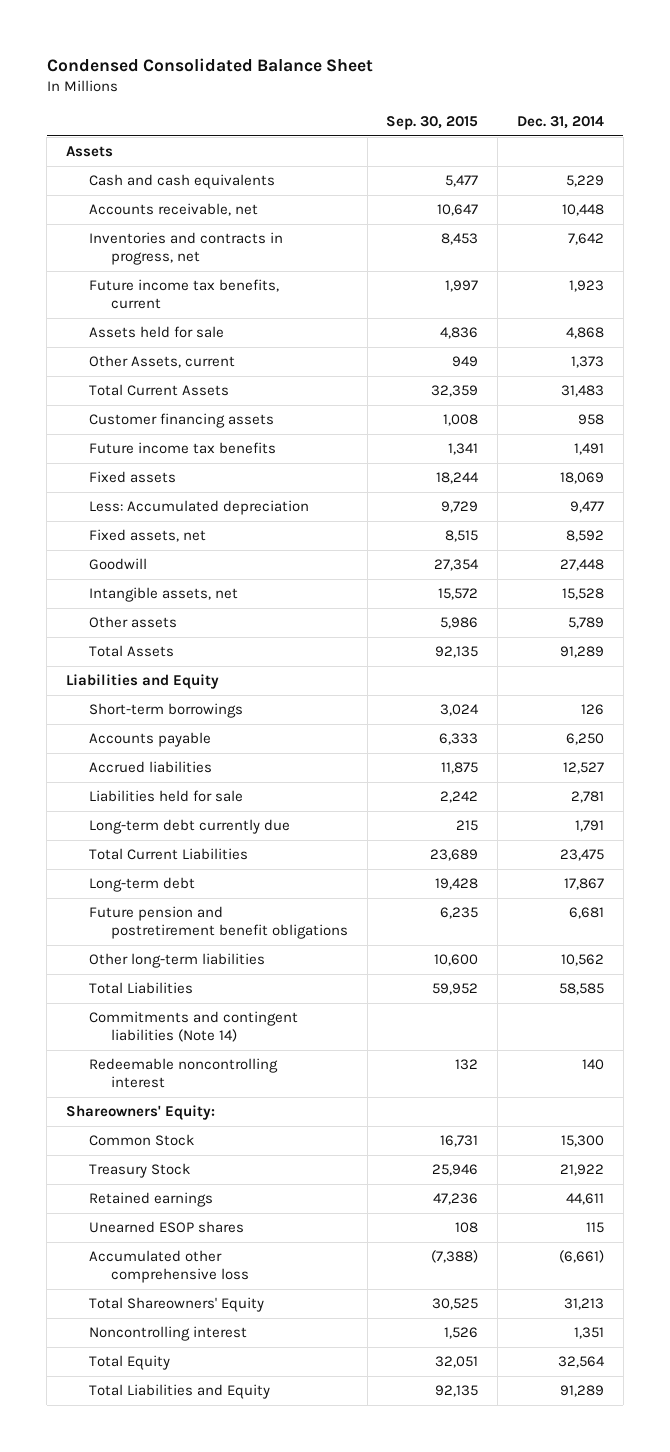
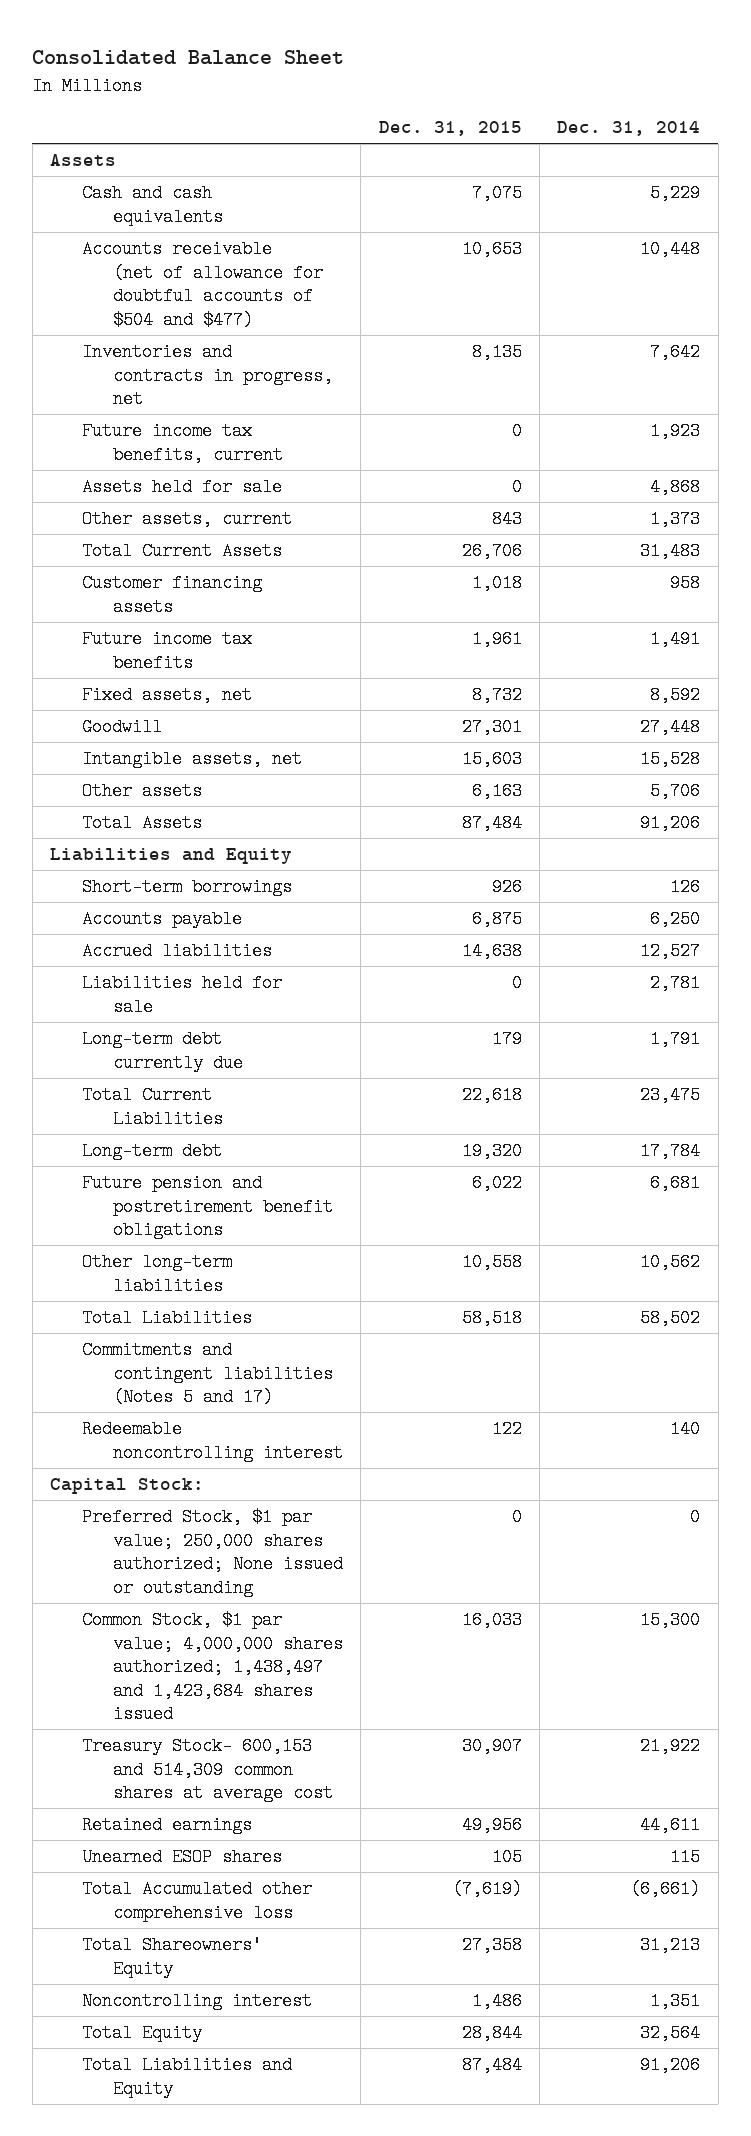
- Condensed Consolidated Balance Sheet
+ Consolidated Balance Sheet
- | Sep. 30, 2015 | Dec. 31, 2014
+ | Dec. 31, 2015 | Dec. 31, 2014
- Accounts receivable, net | 10,647 | 10,448
+ Accounts receivable (net of allowance for doubtful accounts of $504 and $477) | 10,653 | 10,448
- Other Assets, current | 949 | 1,373
+ Other assets, current | 843 | 1,373
- Fixed assets | 18,244 | 18,069
- Less: Accumulated depreciation | 9,729 | 9,477
- Other assets | 5,986 | 5,789
- Total Assets | 92,135 | 91,289
+ Other assets | 6,163 | 5,706
+ Total Assets | 87,484 | 91,206
- Long-term debt | 19,428 | 17,867
+ Long-term debt | 19,320 | 17,784
- Total Liabilities | 59,952 | 58,585
- Commitments and contingent liabilities (Note 14)
+ Total Liabilities | 58,518 | 58,502
+ Commitments and contingent liabilities (Notes 5 and 17)
- Shareowners' Equity:
- Common Stock | 16,731 | 15,300
- Treasury Stock | 25,946 | 21,922
+ Capital Stock:
+ Preferred Stock, $1 par value; 250,000 shares authorized; None issued or outstanding | 0 | 0
+ Common Stock, $1 par value; 4,000,000 shares authorized; 1,438,497 and 1,423,684 shares issued | 16,033 | 15,300
+ Treasury Stock- 600,153 and 514,309 common shares at average cost | 30,907 | 21,922
- Accumulated other comprehensive loss | (7,388) | (6,661)
+ Total Accumulated other comprehensive loss | (7,619) | (6,661)
- Total Liabilities and Equity | 92,135 | 91,289
+ Total Liabilities and Equity | 87,484 | 91,206

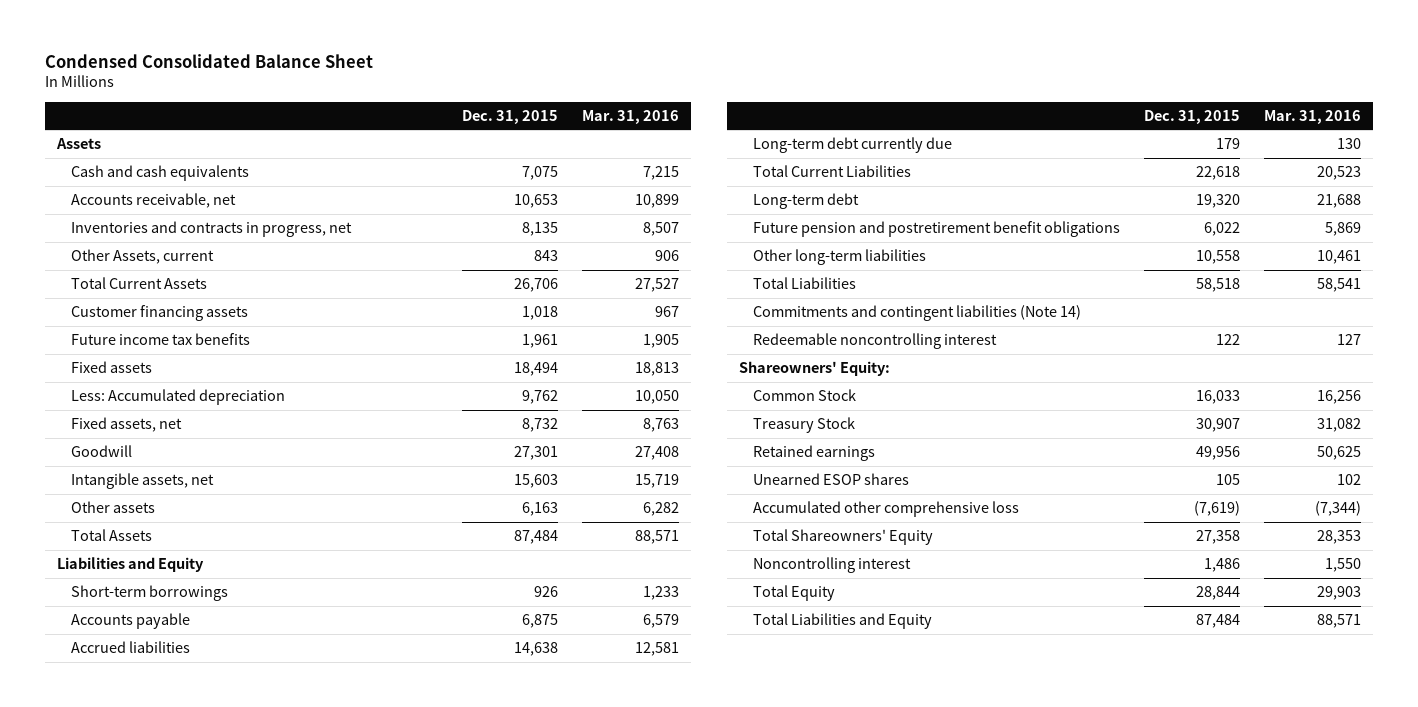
- Consolidated Balance Sheet
+ Condensed Consolidated Balance Sheet
- | Dec. 31, 2015 | Dec. 31, 2014
+ | Dec. 31, 2015 | Mar. 31, 2016
- Accounts receivable (net of allowance for doubtful accounts of $504 and $477) | 10,653 | 10,448
+ Accounts receivable, net | 10,653 | 10,899
- Future income tax benefits, current | 0 | 1,923
- Assets held for sale | 0 | 4,868
- Other assets, current | 843 | 1,373
+ Other Assets, current | 843 | 906
+ Fixed assets | 18,494 | 18,813
+ Less: Accumulated depreciation | 9,762 | 10,050
- Liabilities held for sale | 0 | 2,781
- Commitments and contingent liabilities (Notes 5 and 17)
+ Commitments and contingent liabilities (Note 14)
- Capital Stock:
- Preferred Stock, $1 par value; 250,000 shares authorized; None issued or outstanding | 0 | 0
- Common Stock, $1 par value; 4,000,000 shares authorized; 1,438,497 and 1,423,684 shares issued | 16,033 | 15,300
- Treasury Stock- 600,153 and 514,309 common shares at average cost | 30,907 | 21,922
+ Shareowners' Equity:
+ Common Stock | 16,033 | 16,256
+ Treasury Stock | 30,907 | 31,082
- Total Accumulated other comprehensive loss | (7,619) | (6,661)
+ Accumulated other comprehensive loss | (7,619) | (7,344)

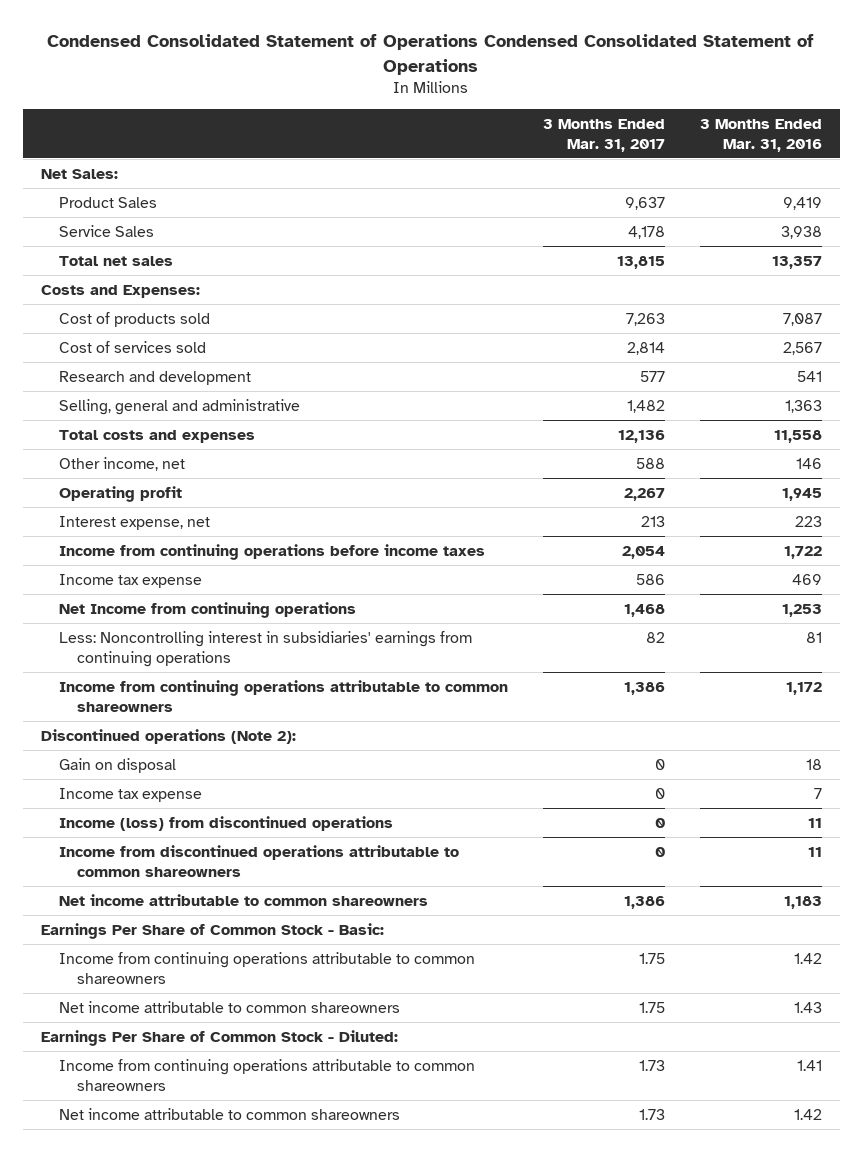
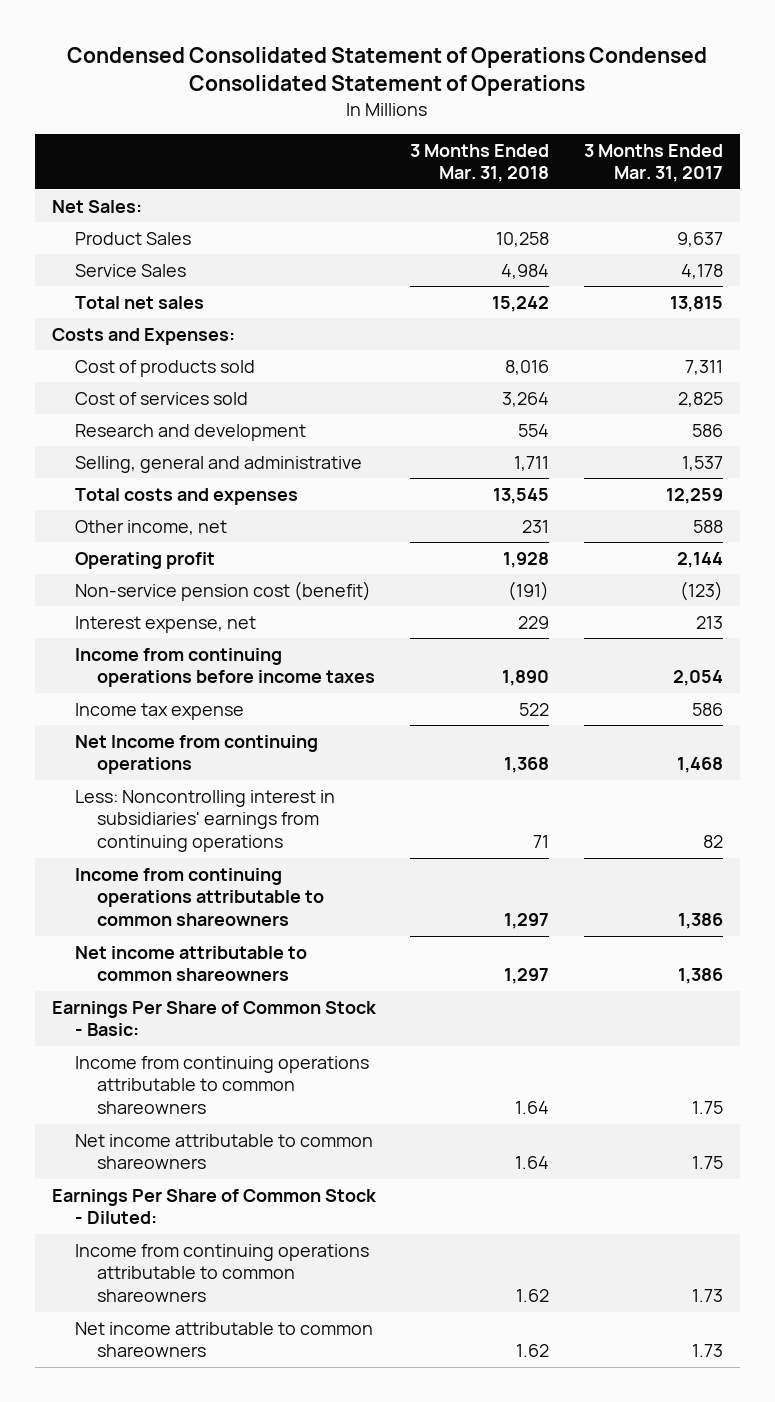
- | 3 Months Ended Mar. 31, 2017 | 3 Months Ended Mar. 31, 2016
+ | 3 Months Ended Mar. 31, 2018 | 3 Months Ended Mar. 31, 2017
- Cost of products sold | 7,263 | 7,087
- Cost of services sold | 2,814 | 2,567
- Research and development | 577 | 541
- Selling, general and administrative | 1,482 | 1,363
- Total costs and expenses | 12,136 | 11,558
+ Cost of products sold | 8,016 | 7,311
+ Cost of services sold | 3,264 | 2,825
+ Research and development | 554 | 586
+ Selling, general and administrative | 1,711 | 1,537
+ Total costs and expenses | 13,545 | 12,259
- Operating profit | 2,267 | 1,945
+ Operating profit | 1,928 | 2,144
+ Non-service pension cost (benefit) | (191) | (123)
- Discontinued operations (Note 2):
- Gain on disposal | 0 | 18
- Income tax expense | 0 | 7
- Income (loss) from discontinued operations | 0 | 11
- Income from discontinued operations attributable to common shareowners | 0 | 11

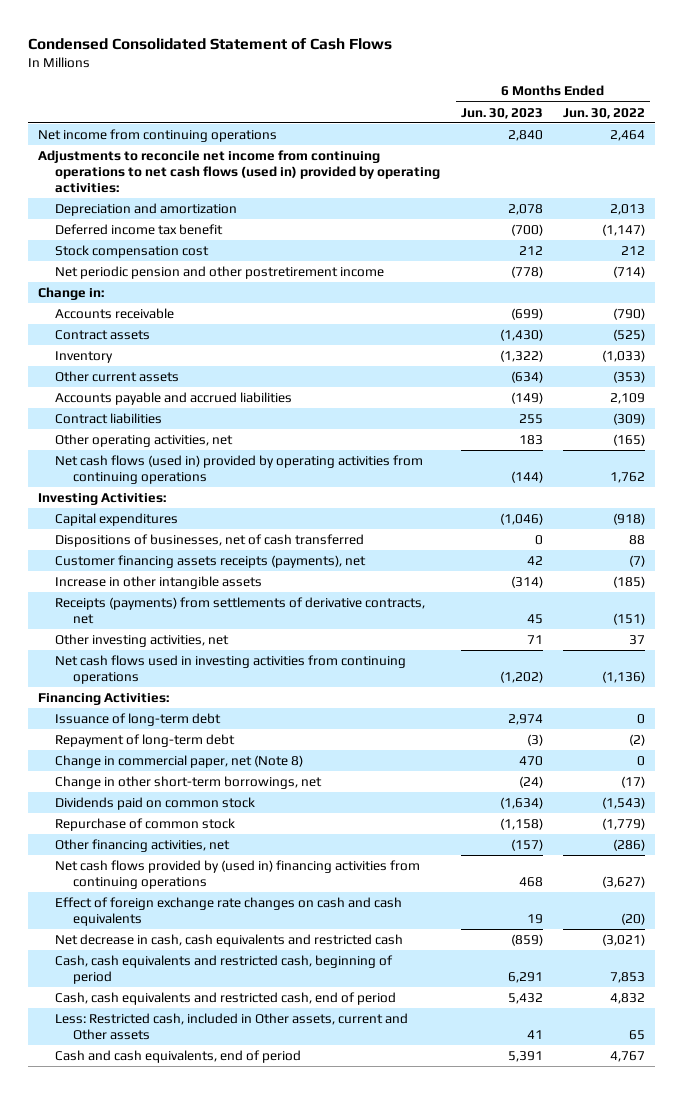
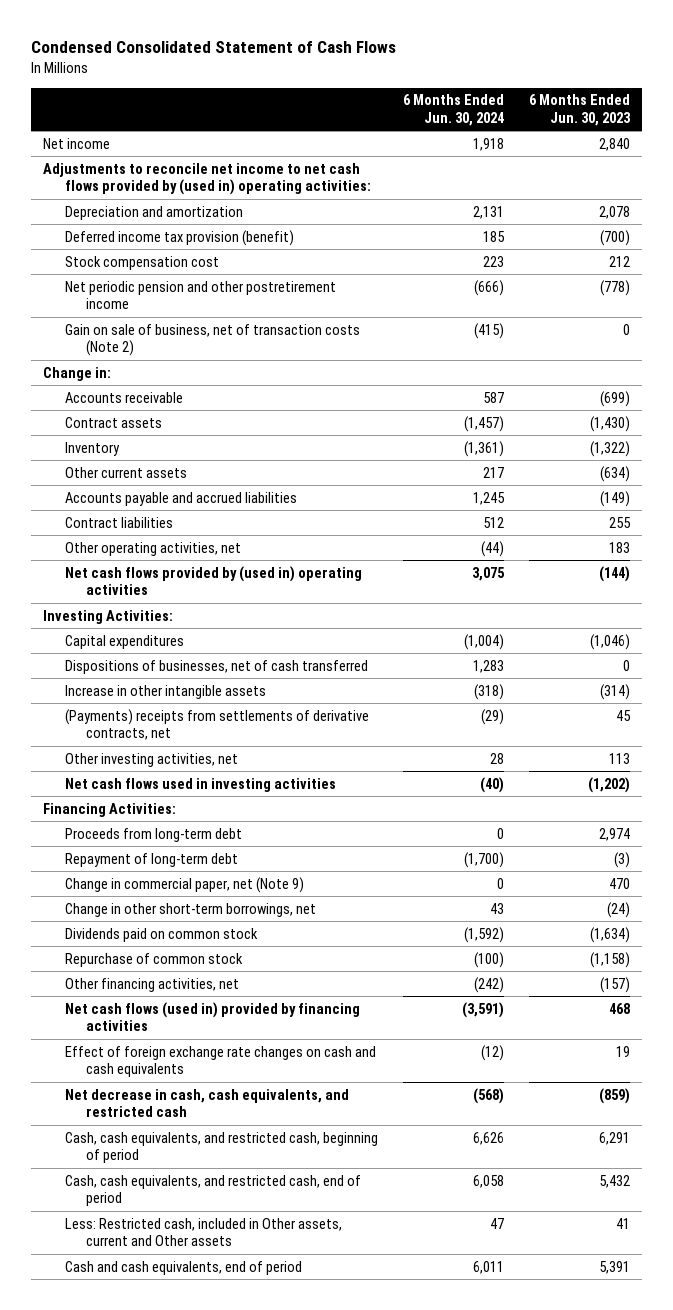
- | 6 Months Ended Jun. 30, 2023 | 6 Months Ended Jun. 30, 2022
+ | 6 Months Ended Jun. 30, 2024 | 6 Months Ended Jun. 30, 2023
- Net income from continuing operations | 2,840 | 2,464
- Adjustments to reconcile net income from continuing operations to net cash flows (used in) provided by operating activities:
+ Net income | 1,918 | 2,840
+ Adjustments to reconcile net income to net cash flows provided by (used in) operating activities:
- Deferred income tax benefit | (700) | (1,147)
+ Deferred income tax provision (benefit) | 185 | (700)
+ Gain on sale of business, net of transaction costs (Note 2) | (415) | 0
- Net cash flows (used in) provided by operating activities from continuing operations | (144) | 1,762
+ Net cash flows provided by (used in) operating activities | 3,075 | (144)
- Customer financing assets receipts (payments), net | 42 | (7)
- Receipts (payments) from settlements of derivative contracts, net | 45 | (151)
- Other investing activities, net | 71 | 37
- Net cash flows used in investing activities from continuing operations | (1,202) | (1,136)
+ (Payments) receipts from settlements of derivative contracts, net | (29) | 45
+ Other investing activities, net | 28 | 113
+ Net cash flows used in investing activities | (40) | (1,202)
- Issuance of long-term debt | 2,974 | 0
+ Proceeds from long-term debt | 0 | 2,974
- Change in commercial paper, net (Note 8) | 470 | 0
+ Change in commercial paper, net (Note 9) | 0 | 470
- Net cash flows provided by (used in) financing activities from continuing operations | 468 | (3,627)
+ Net cash flows (used in) provided by financing activities | (3,591) | 468
- Net decrease in cash, cash equivalents and restricted cash | (859) | (3,021)
- Cash, cash equivalents and restricted cash, beginning of period | 6,291 | 7,853
- Cash, cash equivalents and restricted cash, end of period | 5,432 | 4,832
+ Net decrease in cash, cash equivalents, and restricted cash | (568) | (859)
+ Cash, cash equivalents, and restricted cash, beginning of period | 6,626 | 6,291
+ Cash, cash equivalents, and restricted cash, end of period | 6,058 | 5,432

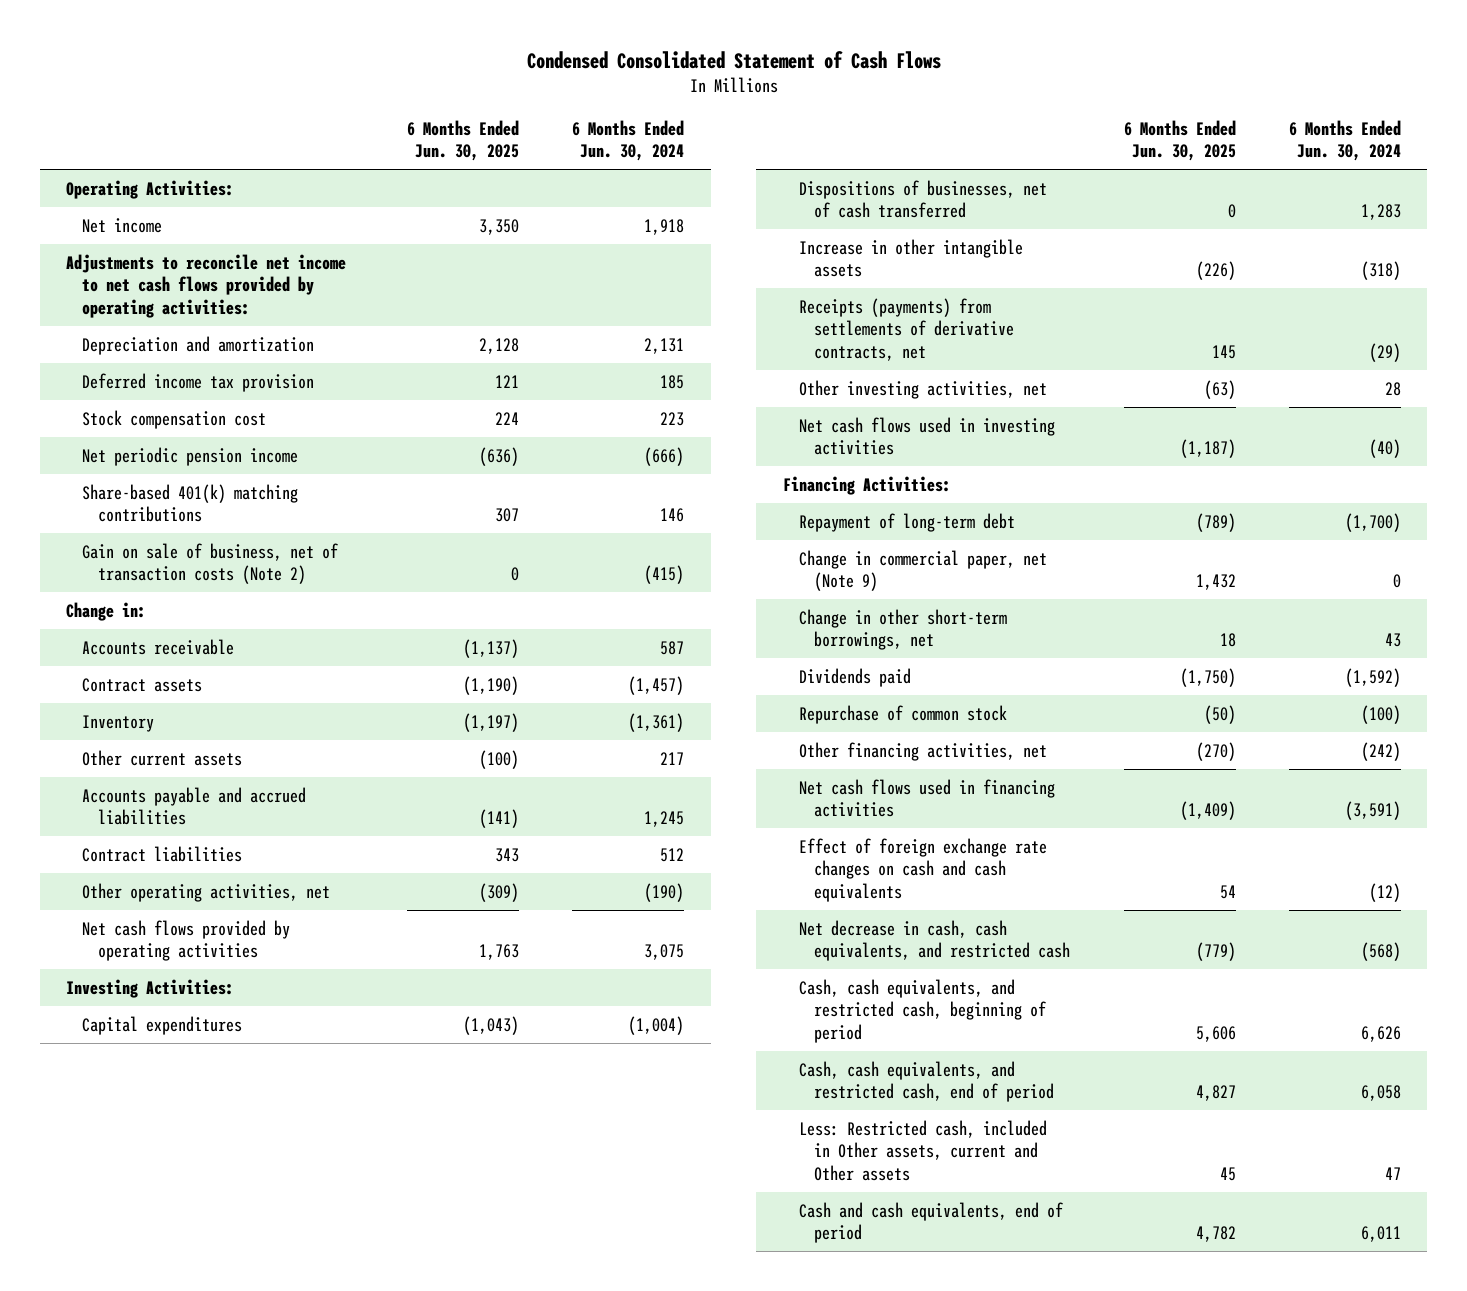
- | 6 Months Ended Jun. 30, 2024 | 6 Months Ended Jun. 30, 2023
+ | 6 Months Ended Jun. 30, 2025 | 6 Months Ended Jun. 30, 2024
+ Operating Activities:
- Adjustments to reconcile net income to net cash flows provided by (used in) operating activities:
+ Adjustments to reconcile net income to net cash flows provided by operating activities:
- Deferred income tax provision (benefit) | 185 | (700)
+ Deferred income tax provision | 121 | 185
- Net periodic pension and other postretirement income | (666) | (778)
+ Net periodic pension income | (636) | (666)
+ Share-based 401(k) matching contributions | 307 | 146
- Other operating activities, net | (44) | 183
- Net cash flows provided by (used in) operating activities | 3,075 | (144)
+ Other operating activities, net | (309) | (190)
+ Net cash flows provided by operating activities | 1,763 | 3,075
- (Payments) receipts from settlements of derivative contracts, net | (29) | 45
+ Receipts (payments) from settlements of derivative contracts, net | 145 | (29)
- Proceeds from long-term debt | 0 | 2,974
- Dividends paid on common stock | (1,592) | (1,634)
+ Dividends paid | (1,750) | (1,592)
- Net cash flows (used in) provided by financing activities | (3,591) | 468
+ Net cash flows used in financing activities | (1,409) | (3,591)

